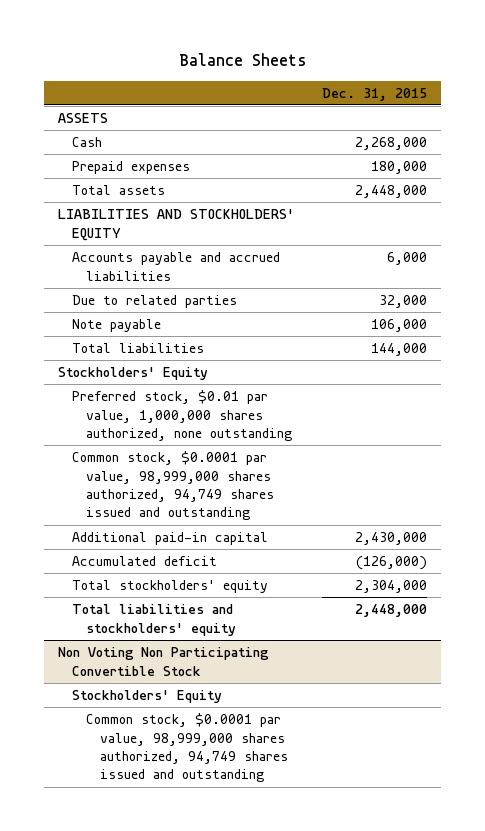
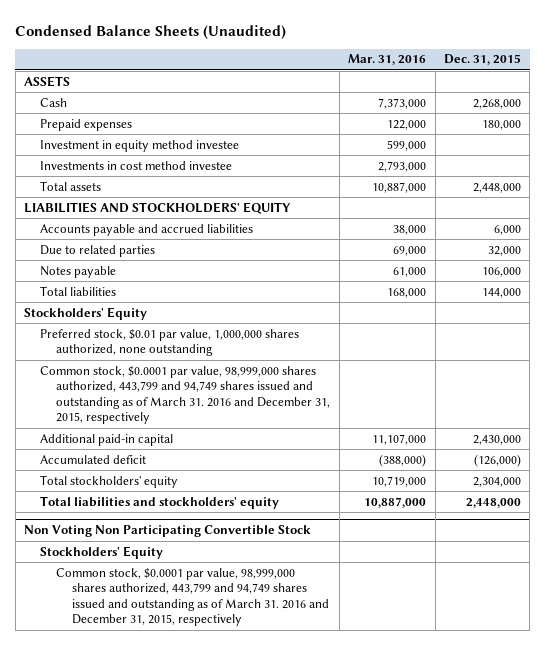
- Balance Sheets
+ Condensed Balance Sheets (Unaudited)
- | Dec. 31, 2015
+ | Mar. 31, 2016 | Dec. 31, 2015
+ Investment in equity method investee | 599,000 |
+ Investments in cost method investee | 2,793,000 |
- Note payable | 106,000
+ Notes payable | 61,000 | 106,000
- Common stock, $0.0001 par value, 98,999,000 shares authorized, 94,749 shares issued and outstanding
+ Common stock, $0.0001 par value, 98,999,000 shares authorized, 443,799 and 94,749 shares issued and outstanding as of March 31. 2016 and December 31, 2015, respectively
@ Non Voting Non Participating Convertible Stock
- Common stock, $0.0001 par value, 98,999,000 shares authorized, 94,749 shares issued and outstanding
+ Common stock, $0.0001 par value, 98,999,000 shares authorized, 443,799 and 94,749 shares issued and outstanding as of March 31. 2016 and December 31, 2015, respectively

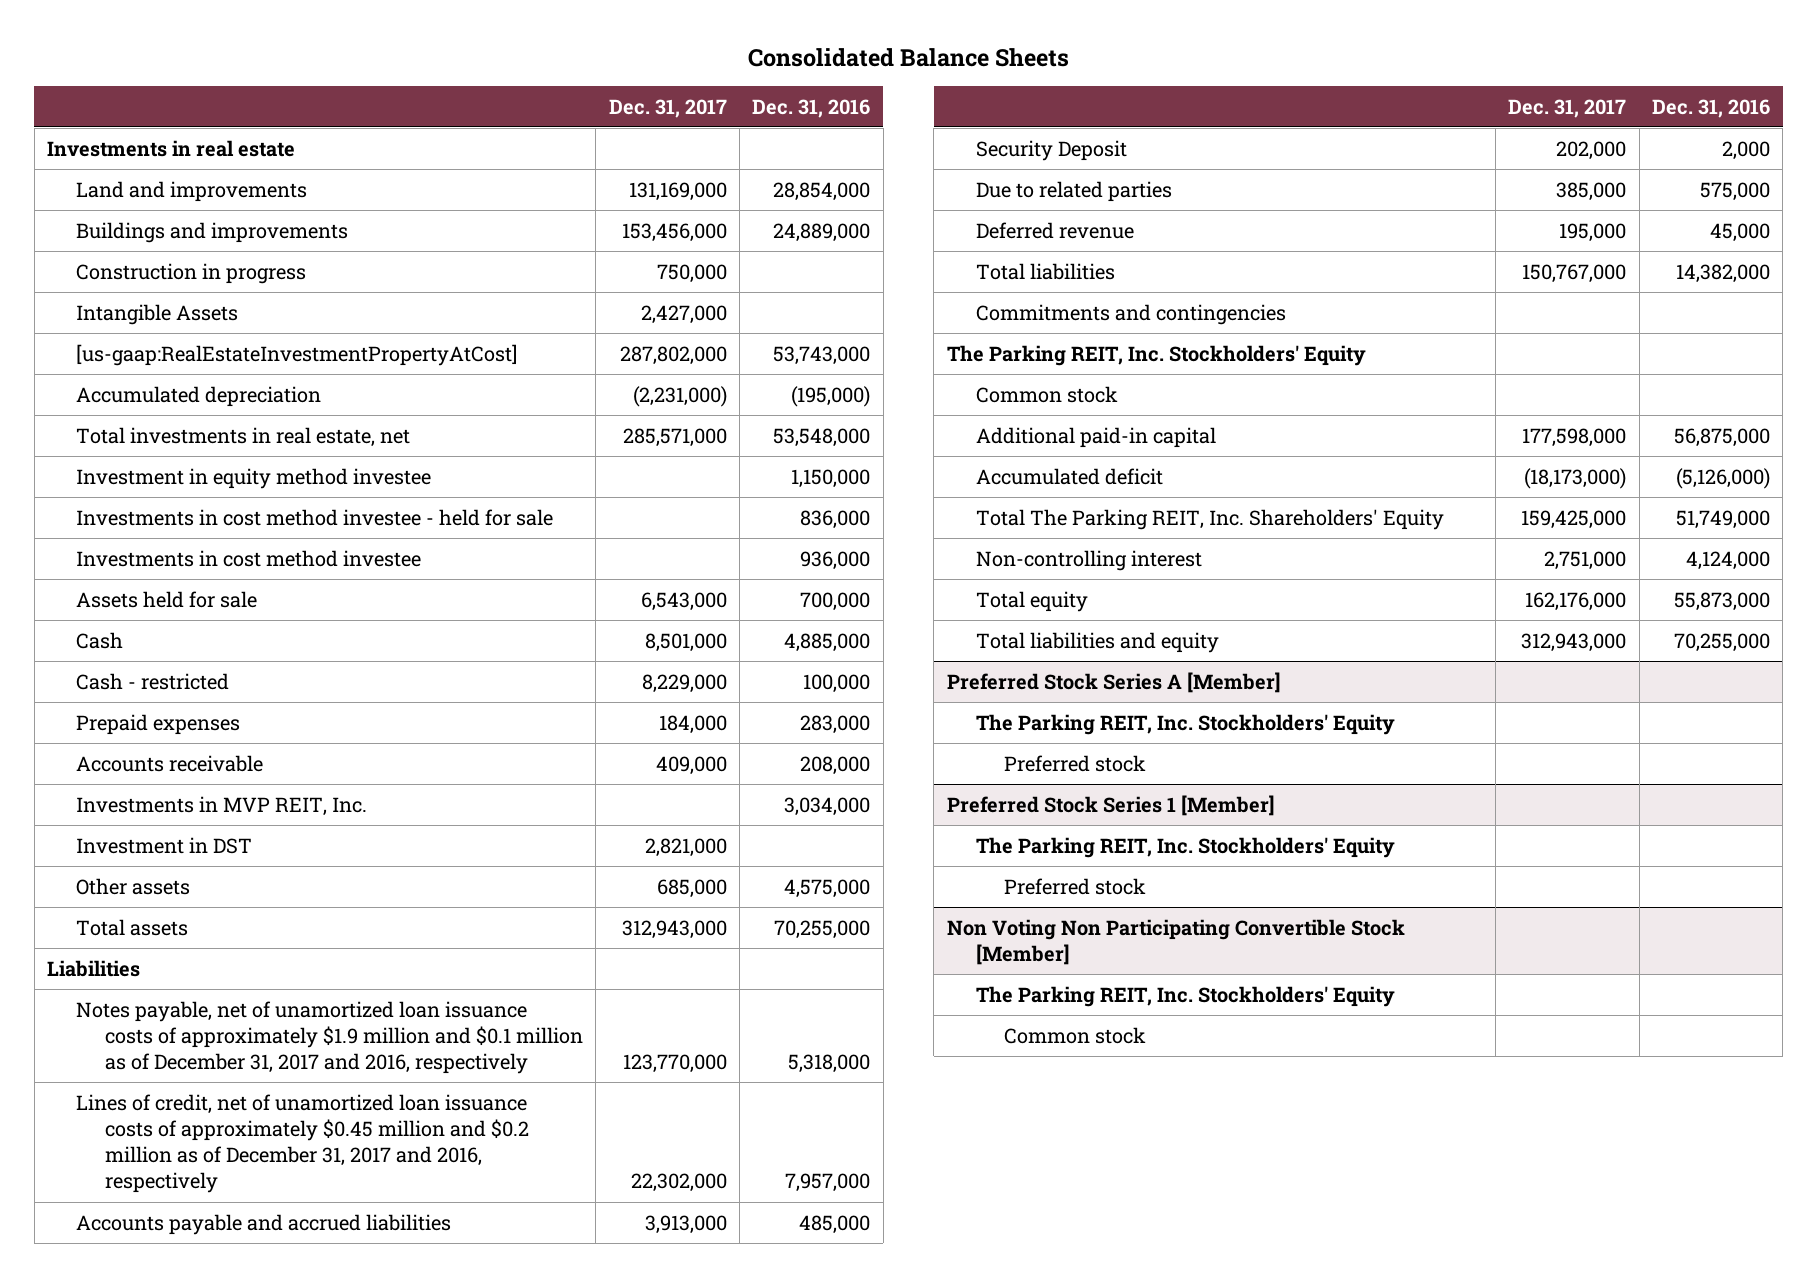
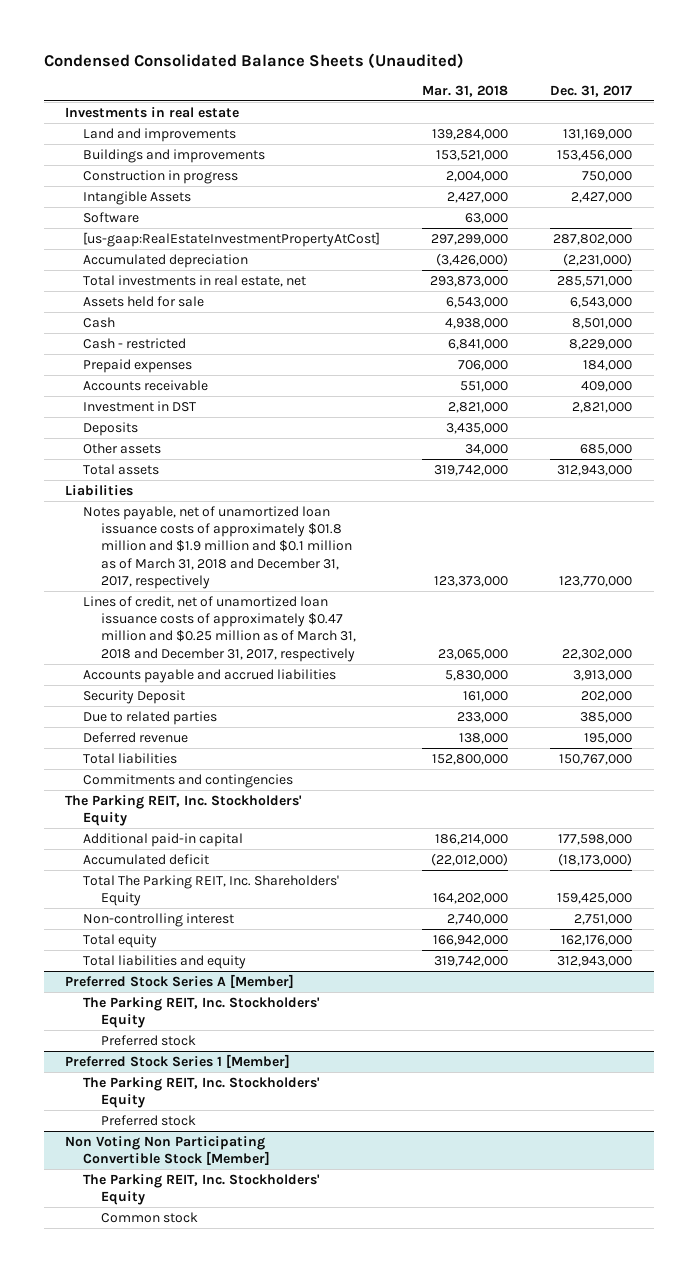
- Consolidated Balance Sheets
+ Condensed Consolidated Balance Sheets (Unaudited)
- | Dec. 31, 2017 | Dec. 31, 2016
+ | Mar. 31, 2018 | Dec. 31, 2017
+ Software | 63,000 |
- Investment in equity method investee | | 1,150,000
- Investments in cost method investee - held for sale | | 836,000
- Investments in cost method investee | | 936,000
- Investments in MVP REIT, Inc. | | 3,034,000
+ Deposits | 3,435,000 |
- Notes payable, net of unamortized loan issuance costs of approximately $1.9 million and $0.1 million as of December 31, 2017 and 2016, respectively | 123,770,000 | 5,318,000
- Lines of credit, net of unamortized loan issuance costs of approximately $0.45 million and $0.2 million as of December 31, 2017 and 2016, respectively | 22,302,000 | 7,957,000
+ Notes payable, net of unamortized loan issuance costs of approximately $01.8 million and $1.9 million and $0.1 million as of March 31, 2018 and December 31, 2017, respectively | 123,373,000 | 123,770,000
+ Lines of credit, net of unamortized loan issuance costs of approximately $0.47 million and $0.25 million as of March 31, 2018 and December 31, 2017, respectively | 23,065,000 | 22,302,000
- Common stock

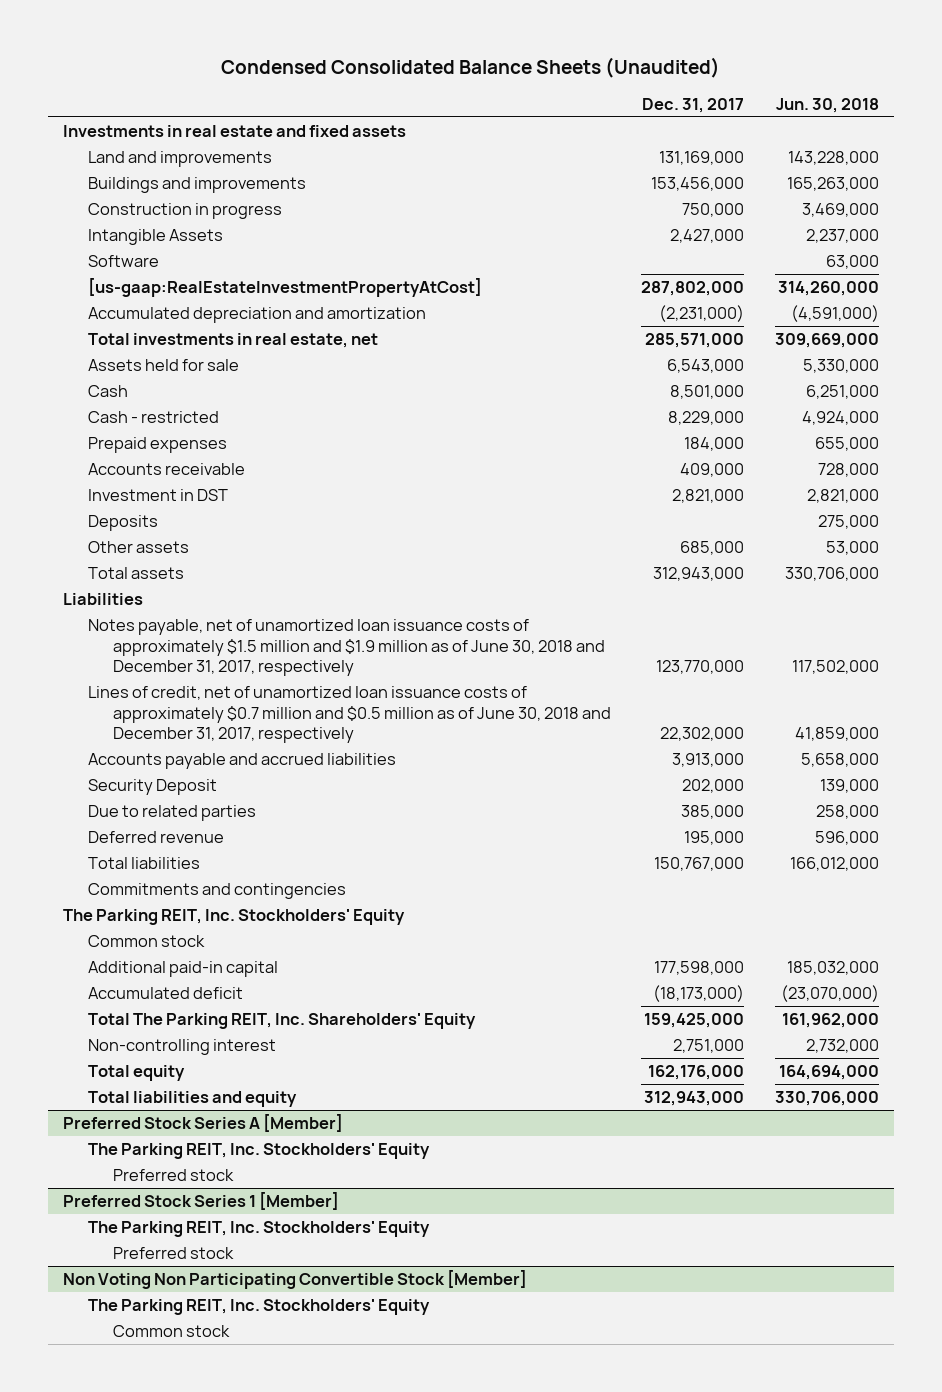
- | Mar. 31, 2018 | Dec. 31, 2017
+ | Dec. 31, 2017 | Jun. 30, 2018
- Investments in real estate
+ Investments in real estate and fixed assets
- Accumulated depreciation | (3,426,000) | (2,231,000)
+ Accumulated depreciation and amortization | (2,231,000) | (4,591,000)
- Notes payable, net of unamortized loan issuance costs of approximately $01.8 million and $1.9 million and $0.1 million as of March 31, 2018 and December 31, 2017, respectively | 123,373,000 | 123,770,000
- Lines of credit, net of unamortized loan issuance costs of approximately $0.47 million and $0.25 million as of March 31, 2018 and December 31, 2017, respectively | 23,065,000 | 22,302,000
+ Notes payable, net of unamortized loan issuance costs of approximately $1.5 million and $1.9 million as of June 30, 2018 and December 31, 2017, respectively | 123,770,000 | 117,502,000
+ Lines of credit, net of unamortized loan issuance costs of approximately $0.7 million and $0.5 million as of June 30, 2018 and December 31, 2017, respectively | 22,302,000 | 41,859,000
+ Common stock

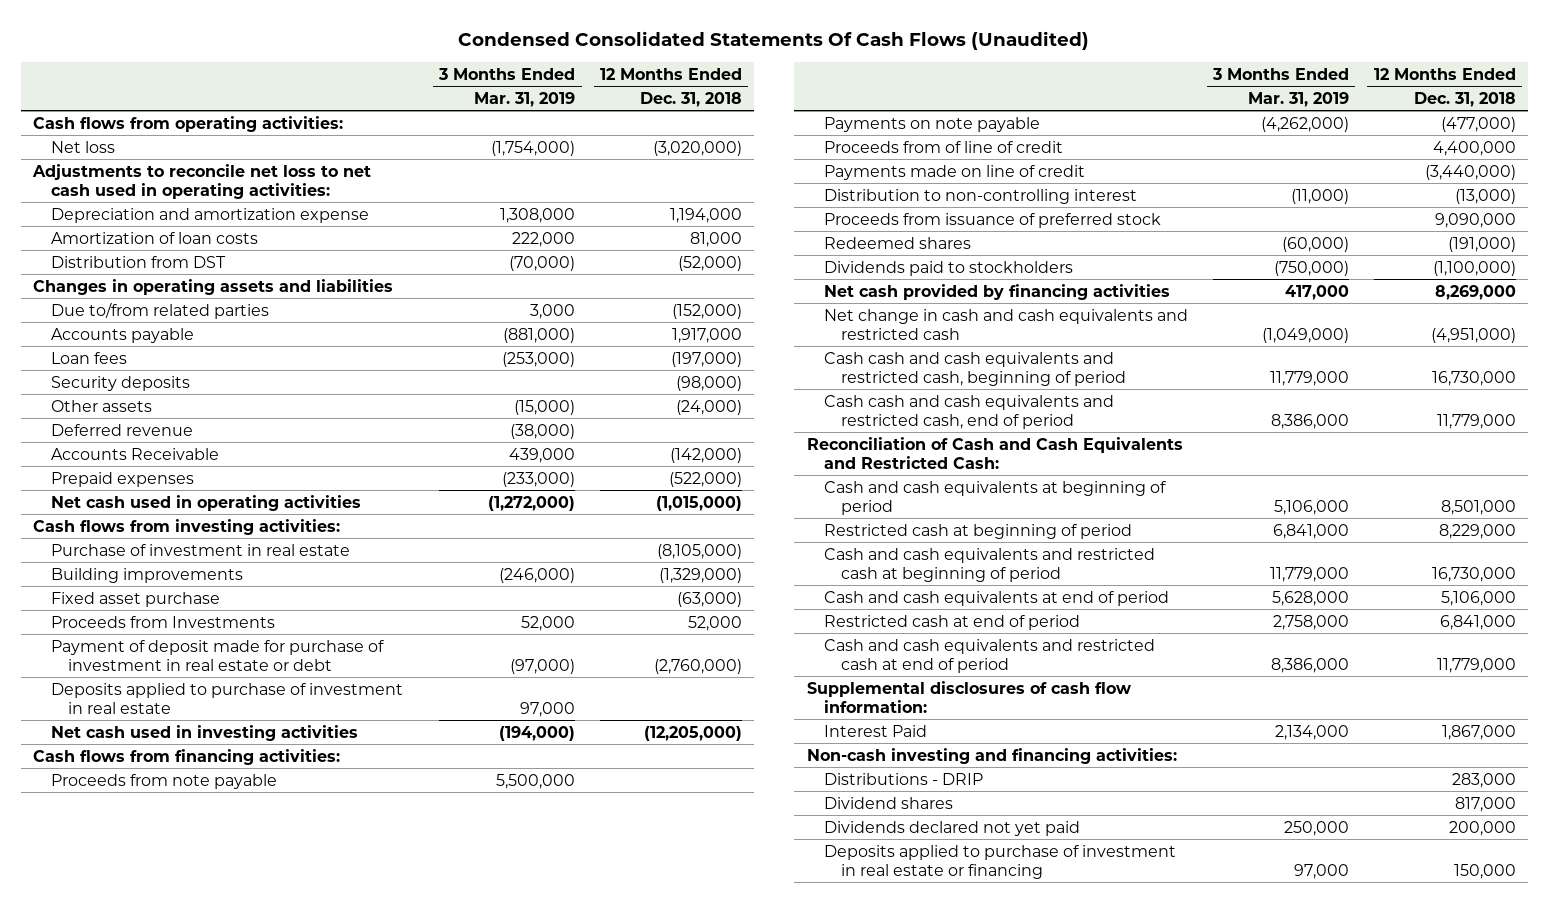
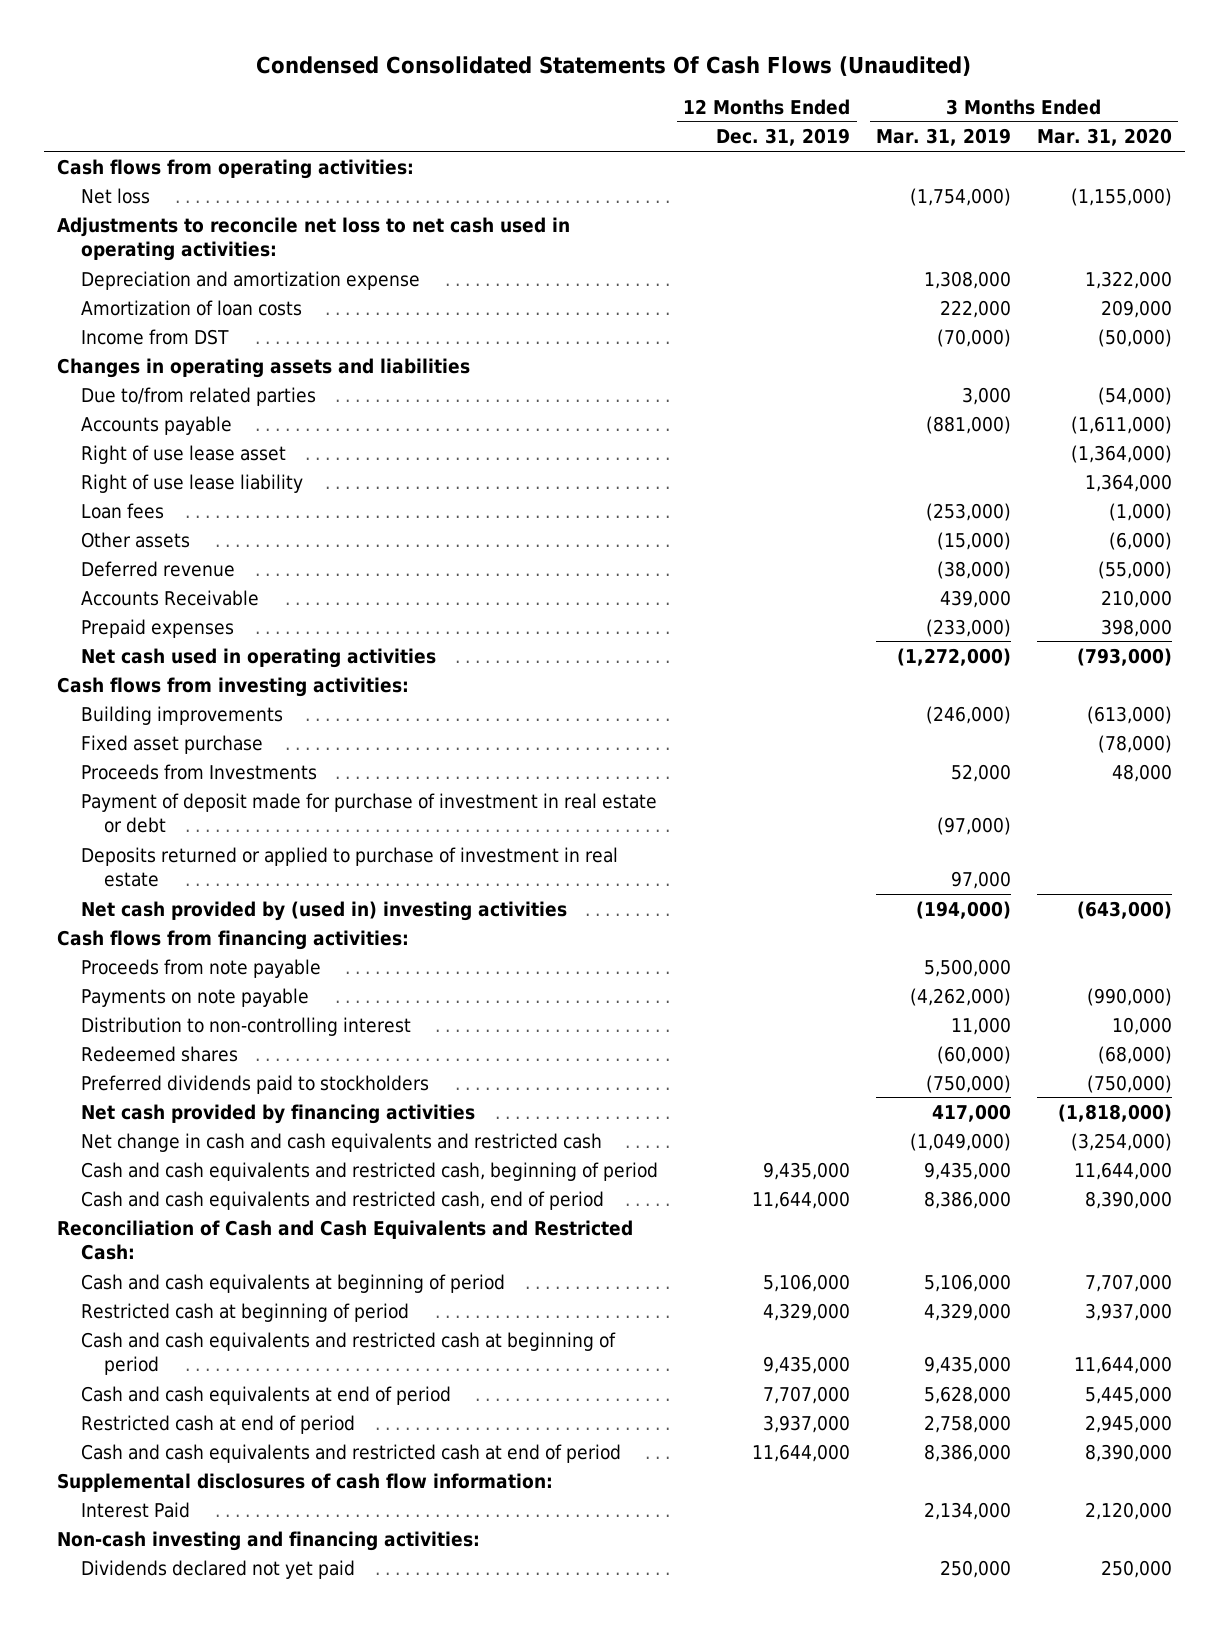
- | 3 Months Ended Mar. 31, 2019 | 12 Months Ended Dec. 31, 2018
+ | 12 Months Ended Dec. 31, 2019 | 3 Months Ended Mar. 31, 2019 | 3 Months Ended Mar. 31, 2020
- Distribution from DST | (70,000) | (52,000)
+ Income from DST | | (70,000) | (50,000)
+ Right of use lease asset | | | (1,364,000)
+ Right of use lease liability | | | 1,364,000
- Security deposits | | (98,000)
- Purchase of investment in real estate | | (8,105,000)
- Deposits applied to purchase of investment in real estate | 97,000 |
- Net cash used in investing activities | (194,000) | (12,205,000)
+ Deposits returned or applied to purchase of investment in real estate | | 97,000 |
+ Net cash provided by (used in) investing activities | | (194,000) | (643,000)
- Proceeds from of line of credit | | 4,400,000
- Payments made on line of credit | | (3,440,000)
- Distribution to non-controlling interest | (11,000) | (13,000)
- Proceeds from issuance of preferred stock | | 9,090,000
+ Distribution to non-controlling interest | | 11,000 | 10,000
- Dividends paid to stockholders | (750,000) | (1,100,000)
+ Preferred dividends paid to stockholders | | (750,000) | (750,000)
- Cash cash and cash equivalents and restricted cash, beginning of period | 11,779,000 | 16,730,000
- Cash cash and cash equivalents and restricted cash, end of period | 8,386,000 | 11,779,000
+ Cash and cash equivalents and restricted cash, beginning of period | 9,435,000 | 9,435,000 | 11,644,000
+ Cash and cash equivalents and restricted cash, end of period | 11,644,000 | 8,386,000 | 8,390,000
- Restricted cash at beginning of period | 6,841,000 | 8,229,000
- Cash and cash equivalents and restricted cash at beginning of period | 11,779,000 | 16,730,000
+ Restricted cash at beginning of period | 4,329,000 | 4,329,000 | 3,937,000
+ Cash and cash equivalents and restricted cash at beginning of period | 9,435,000 | 9,435,000 | 11,644,000
- Distributions - DRIP | | 283,000
- Dividend shares | | 817,000
- Deposits applied to purchase of investment in real estate or financing | 97,000 | 150,000

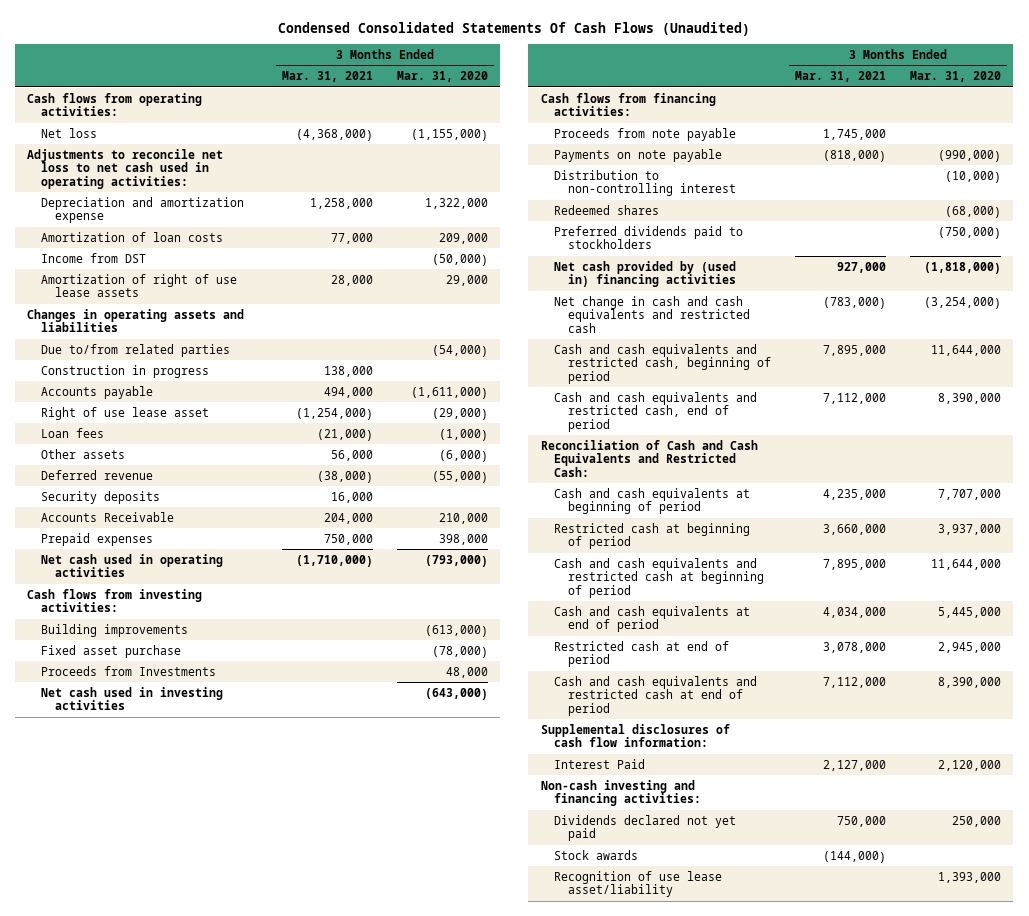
- | 12 Months Ended Dec. 31, 2019 | 3 Months Ended Mar. 31, 2019 | 3 Months Ended Mar. 31, 2020
+ | 3 Months Ended Mar. 31, 2021 | 3 Months Ended Mar. 31, 2020
+ Amortization of right of use lease assets | 28,000 | 29,000
+ Construction in progress | 138,000 |
- Right of use lease asset | | | (1,364,000)
- Right of use lease liability | | | 1,364,000
+ Right of use lease asset | (1,254,000) | (29,000)
+ Security deposits | 16,000 |
- Payment of deposit made for purchase of investment in real estate or debt | | (97,000) |
- Deposits returned or applied to purchase of investment in real estate | | 97,000 |
- Net cash provided by (used in) investing activities | | (194,000) | (643,000)
+ Net cash used in investing activities | | (643,000)
- Distribution to non-controlling interest | | 11,000 | 10,000
+ Distribution to non-controlling interest | | (10,000)
- Net cash provided by financing activities | | 417,000 | (1,818,000)
+ Net cash provided by (used in) financing activities | 927,000 | (1,818,000)
+ Stock awards | (144,000) |
+ Recognition of use lease asset/liability | | 1,393,000

